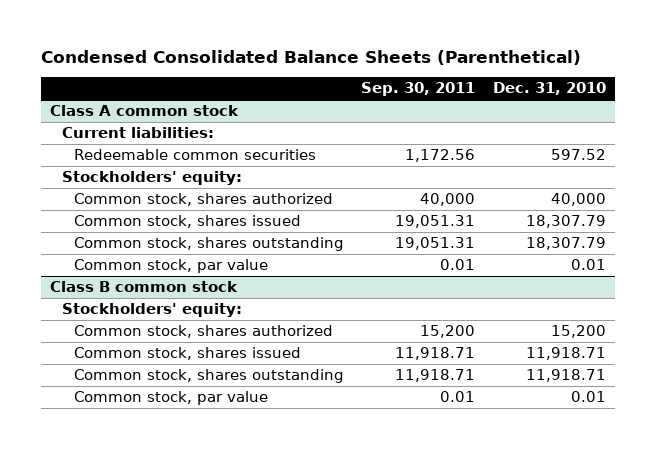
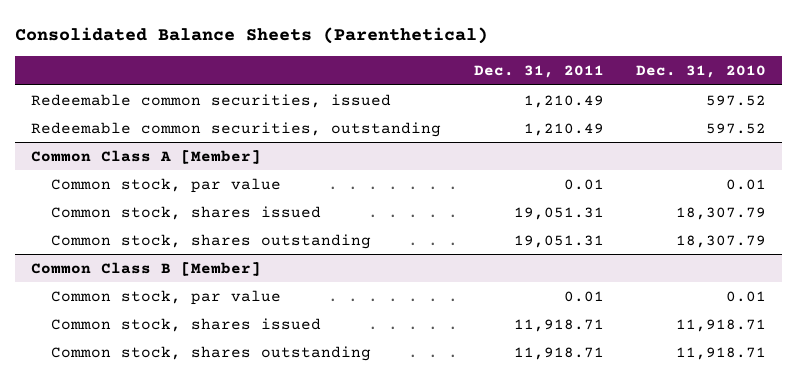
- Condensed Consolidated Balance Sheets (Parenthetical)
+ Consolidated Balance Sheets (Parenthetical)
- | Sep. 30, 2011 | Dec. 31, 2010
+ | Dec. 31, 2011 | Dec. 31, 2010
- Class A common stock
- Current liabilities:
- Redeemable common securities | 1,172.56 | 597.52
- Stockholders' equity:
- Common stock, shares authorized | 40,000 | 40,000
+ Redeemable common securities, issued | 1,210.49 | 597.52
+ Redeemable common securities, outstanding | 1,210.49 | 597.52
+ Common Class A [Member]
+ Common stock, par value | 0.01 | 0.01
+ Common Class B [Member]
- Class B common stock
- Stockholders' equity:
- Common stock, shares authorized | 15,200 | 15,200
- Common stock, par value | 0.01 | 0.01

